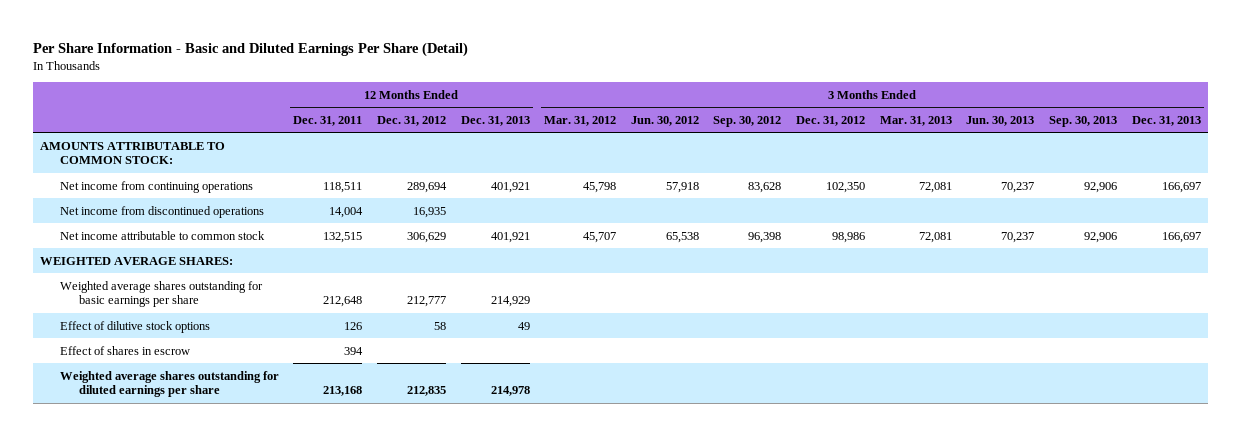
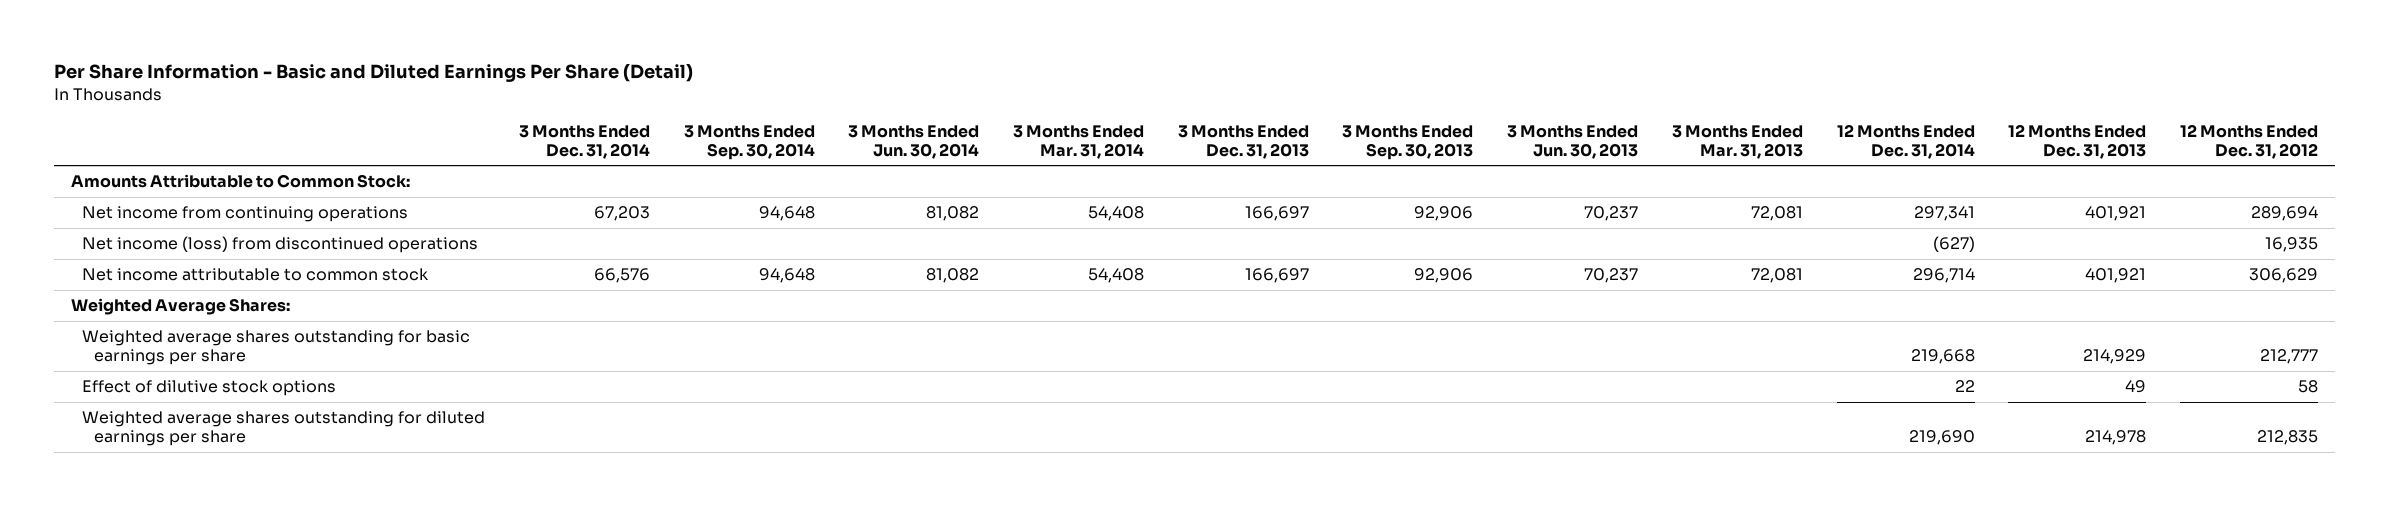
- | 12 Months Ended Dec. 31, 2011 | 12 Months Ended Dec. 31, 2012 | 12 Months Ended Dec. 31, 2013 | 3 Months Ended Mar. 31, 2012 | 3 Months Ended Jun. 30, 2012 | 3 Months Ended Sep. 30, 2012 | 3 Months Ended Dec. 31, 2012 | 3 Months Ended Mar. 31, 2013 | 3 Months Ended Jun. 30, 2013 | 3 Months Ended Sep. 30, 2013 | 3 Months Ended Dec. 31, 2013
+ | 3 Months Ended Dec. 31, 2014 | 3 Months Ended Sep. 30, 2014 | 3 Months Ended Jun. 30, 2014 | 3 Months Ended Mar. 31, 2014 | 3 Months Ended Dec. 31, 2013 | 3 Months Ended Sep. 30, 2013 | 3 Months Ended Jun. 30, 2013 | 3 Months Ended Mar. 31, 2013 | 12 Months Ended Dec. 31, 2014 | 12 Months Ended Dec. 31, 2013 | 12 Months Ended Dec. 31, 2012
- AMOUNTS ATTRIBUTABLE TO COMMON STOCK:
+ Amounts Attributable to Common Stock:
- Net income from discontinued operations | 14,004 | 16,935 | | | | | | | | |
+ Net income (loss) from discontinued operations | | | | | | | | | (627) | | 16,935
- WEIGHTED AVERAGE SHARES:
+ Weighted Average Shares:
- Effect of shares in escrow | 394 | | | | | | | | | |

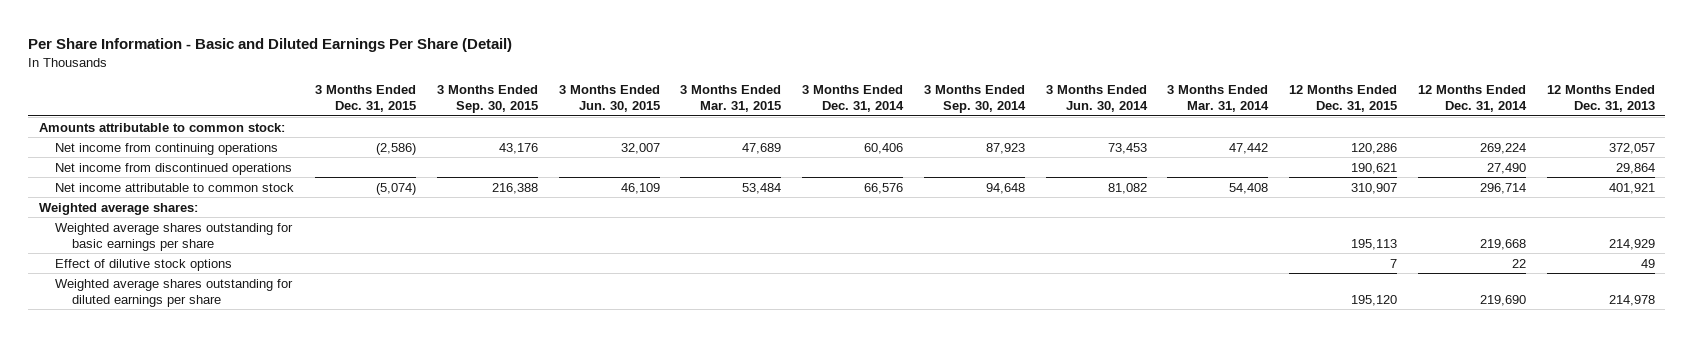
- | 3 Months Ended Dec. 31, 2014 | 3 Months Ended Sep. 30, 2014 | 3 Months Ended Jun. 30, 2014 | 3 Months Ended Mar. 31, 2014 | 3 Months Ended Dec. 31, 2013 | 3 Months Ended Sep. 30, 2013 | 3 Months Ended Jun. 30, 2013 | 3 Months Ended Mar. 31, 2013 | 12 Months Ended Dec. 31, 2014 | 12 Months Ended Dec. 31, 2013 | 12 Months Ended Dec. 31, 2012
+ | 3 Months Ended Dec. 31, 2015 | 3 Months Ended Sep. 30, 2015 | 3 Months Ended Jun. 30, 2015 | 3 Months Ended Mar. 31, 2015 | 3 Months Ended Dec. 31, 2014 | 3 Months Ended Sep. 30, 2014 | 3 Months Ended Jun. 30, 2014 | 3 Months Ended Mar. 31, 2014 | 12 Months Ended Dec. 31, 2015 | 12 Months Ended Dec. 31, 2014 | 12 Months Ended Dec. 31, 2013
- Amounts Attributable to Common Stock:
- Net income from continuing operations | 67,203 | 94,648 | 81,082 | 54,408 | 166,697 | 92,906 | 70,237 | 72,081 | 297,341 | 401,921 | 289,694
- Net income (loss) from discontinued operations | | | | | | | | | (627) | | 16,935
+ Amounts attributable to common stock:
+ Net income from continuing operations | (2,586) | 43,176 | 32,007 | 47,689 | 60,406 | 87,923 | 73,453 | 47,442 | 120,286 | 269,224 | 372,057
+ Net income from discontinued operations | | | | | | | | | 190,621 | 27,490 | 29,864
- Weighted Average Shares:
+ Weighted average shares:

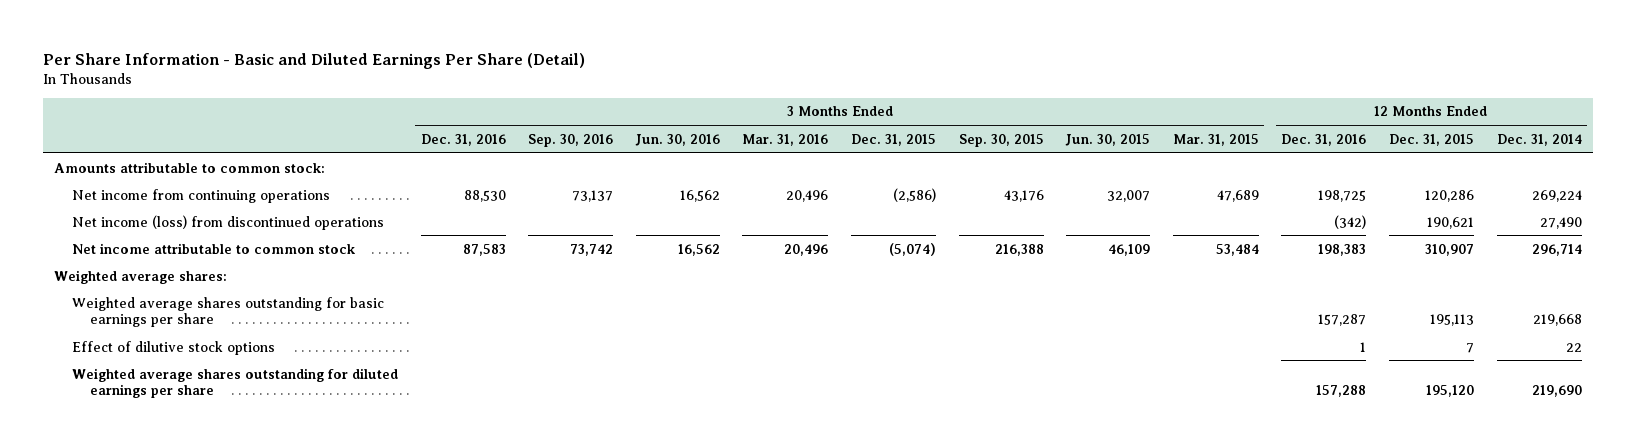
- | 3 Months Ended Dec. 31, 2015 | 3 Months Ended Sep. 30, 2015 | 3 Months Ended Jun. 30, 2015 | 3 Months Ended Mar. 31, 2015 | 3 Months Ended Dec. 31, 2014 | 3 Months Ended Sep. 30, 2014 | 3 Months Ended Jun. 30, 2014 | 3 Months Ended Mar. 31, 2014 | 12 Months Ended Dec. 31, 2015 | 12 Months Ended Dec. 31, 2014 | 12 Months Ended Dec. 31, 2013
+ | 3 Months Ended Dec. 31, 2016 | 3 Months Ended Sep. 30, 2016 | 3 Months Ended Jun. 30, 2016 | 3 Months Ended Mar. 31, 2016 | 3 Months Ended Dec. 31, 2015 | 3 Months Ended Sep. 30, 2015 | 3 Months Ended Jun. 30, 2015 | 3 Months Ended Mar. 31, 2015 | 12 Months Ended Dec. 31, 2016 | 12 Months Ended Dec. 31, 2015 | 12 Months Ended Dec. 31, 2014
- Net income from discontinued operations | | | | | | | | | 190,621 | 27,490 | 29,864
+ Net income (loss) from discontinued operations | | | | | | | | | (342) | 190,621 | 27,490

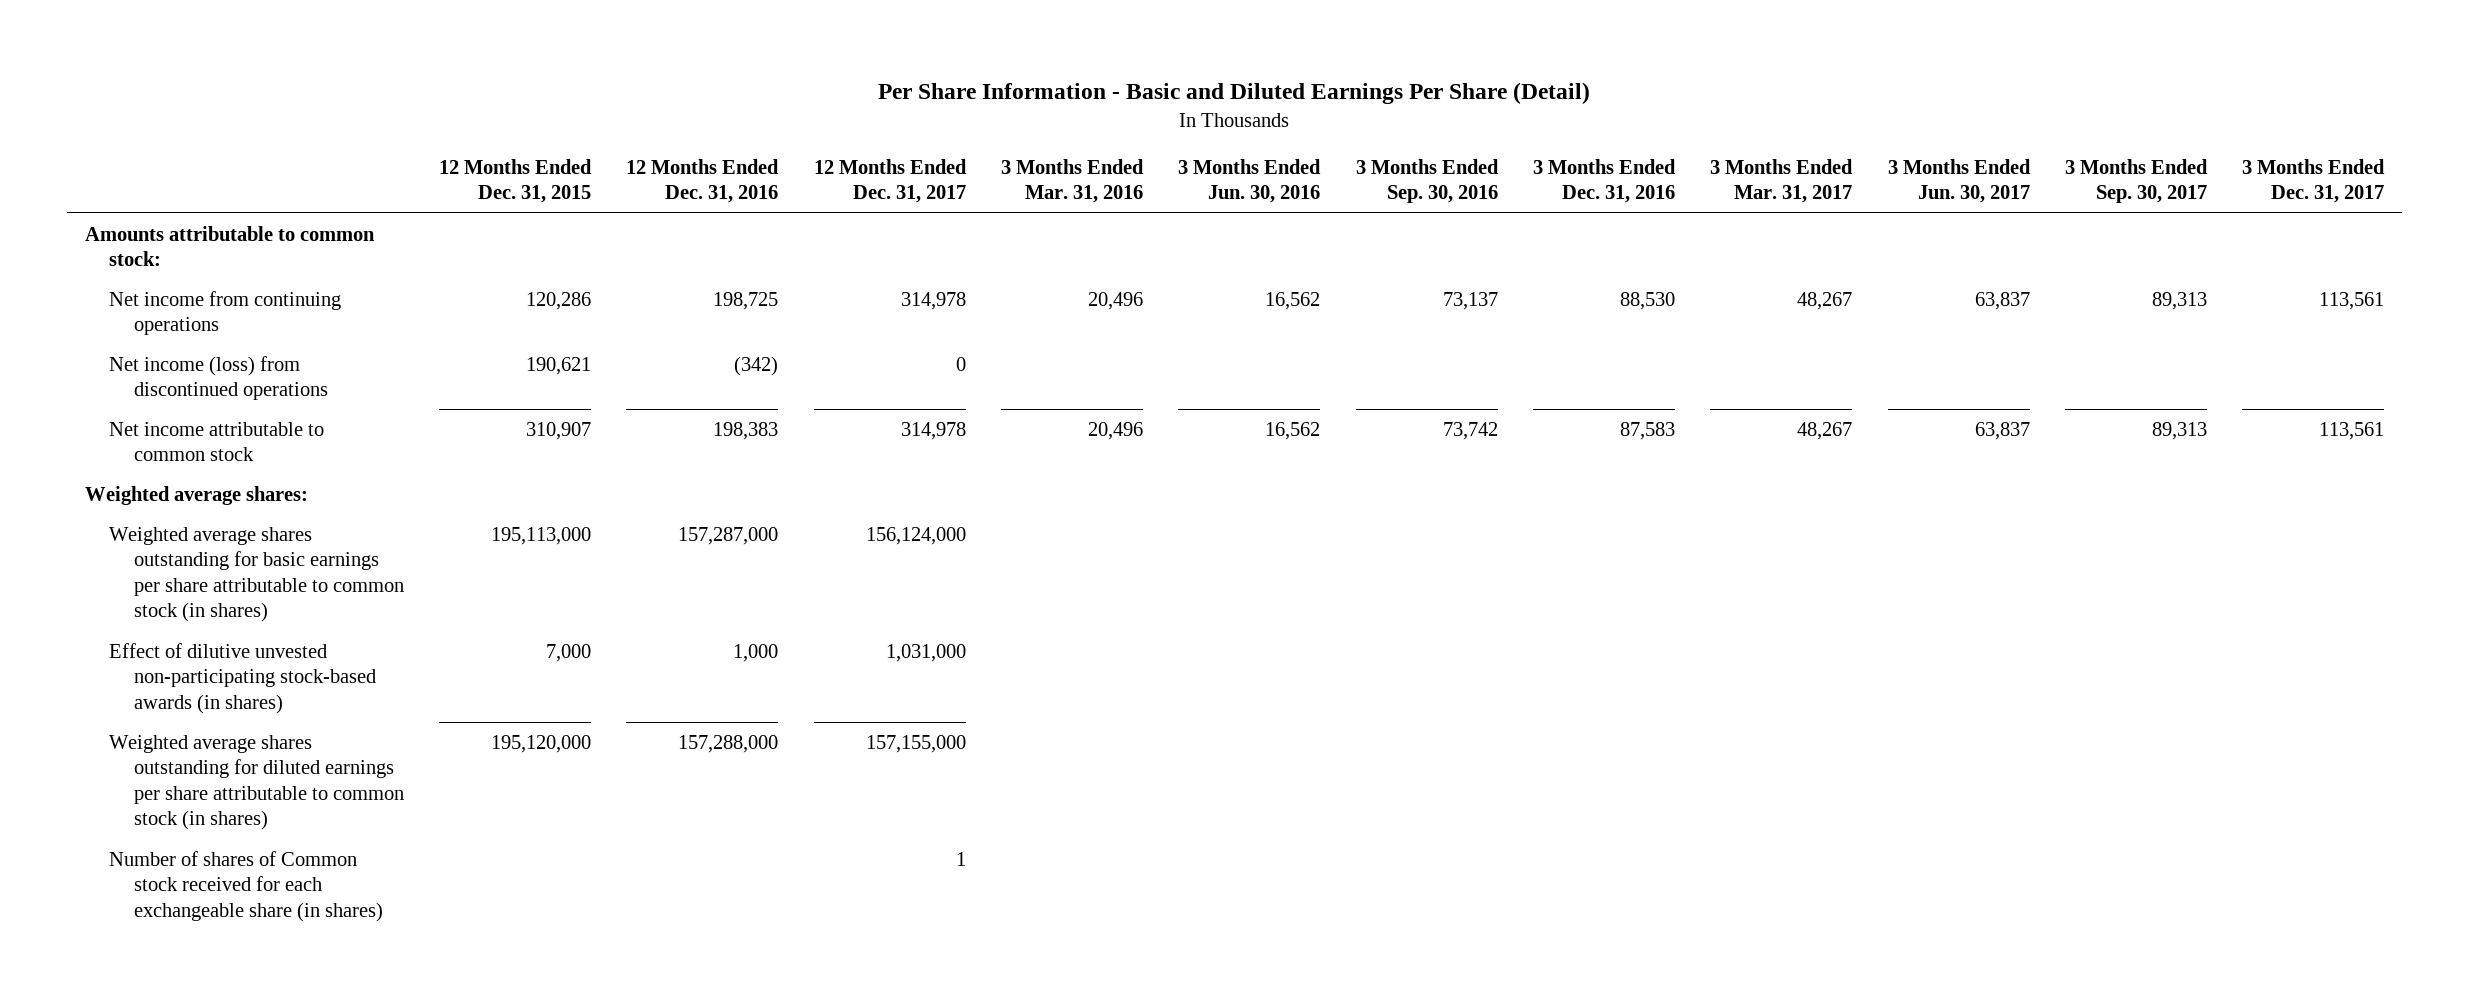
- | 3 Months Ended Dec. 31, 2016 | 3 Months Ended Sep. 30, 2016 | 3 Months Ended Jun. 30, 2016 | 3 Months Ended Mar. 31, 2016 | 3 Months Ended Dec. 31, 2015 | 3 Months Ended Sep. 30, 2015 | 3 Months Ended Jun. 30, 2015 | 3 Months Ended Mar. 31, 2015 | 12 Months Ended Dec. 31, 2016 | 12 Months Ended Dec. 31, 2015 | 12 Months Ended Dec. 31, 2014
+ | 12 Months Ended Dec. 31, 2015 | 12 Months Ended Dec. 31, 2016 | 12 Months Ended Dec. 31, 2017 | 3 Months Ended Mar. 31, 2016 | 3 Months Ended Jun. 30, 2016 | 3 Months Ended Sep. 30, 2016 | 3 Months Ended Dec. 31, 2016 | 3 Months Ended Mar. 31, 2017 | 3 Months Ended Jun. 30, 2017 | 3 Months Ended Sep. 30, 2017 | 3 Months Ended Dec. 31, 2017
- Weighted average shares outstanding for basic earnings per share | | | | | | | | | 157,287 | 195,113 | 219,668
- Effect of dilutive stock options | | | | | | | | | 1 | 7 | 22
- Weighted average shares outstanding for diluted earnings per share | | | | | | | | | 157,288 | 195,120 | 219,690
+ Weighted average shares outstanding for basic earnings per share attributable to common stock (in shares) | 195,113,000 | 157,287,000 | 156,124,000 | | | | | | | |
+ Effect of dilutive unvested non-participating stock-based awards (in shares) | 7,000 | 1,000 | 1,031,000 | | | | | | | |
+ Weighted average shares outstanding for diluted earnings per share attributable to common stock (in shares) | 195,120,000 | 157,288,000 | 157,155,000 | | | | | | | |
+ Number of shares of Common stock received for each exchangeable share (in shares) | | | 1 | | | | | | | |

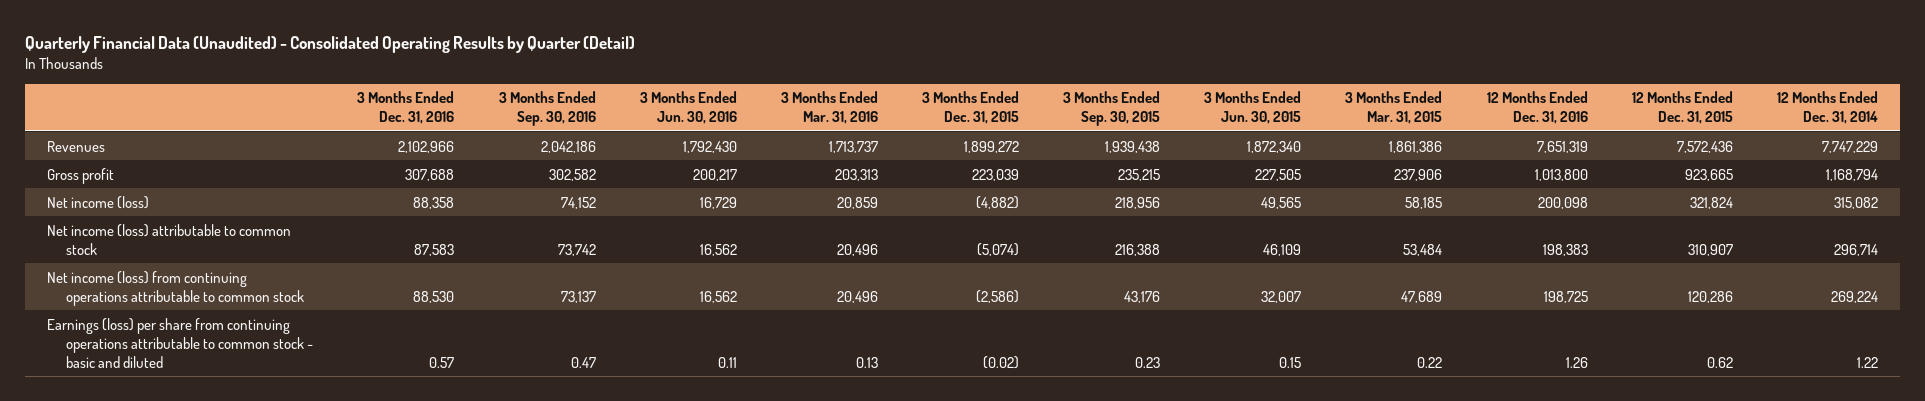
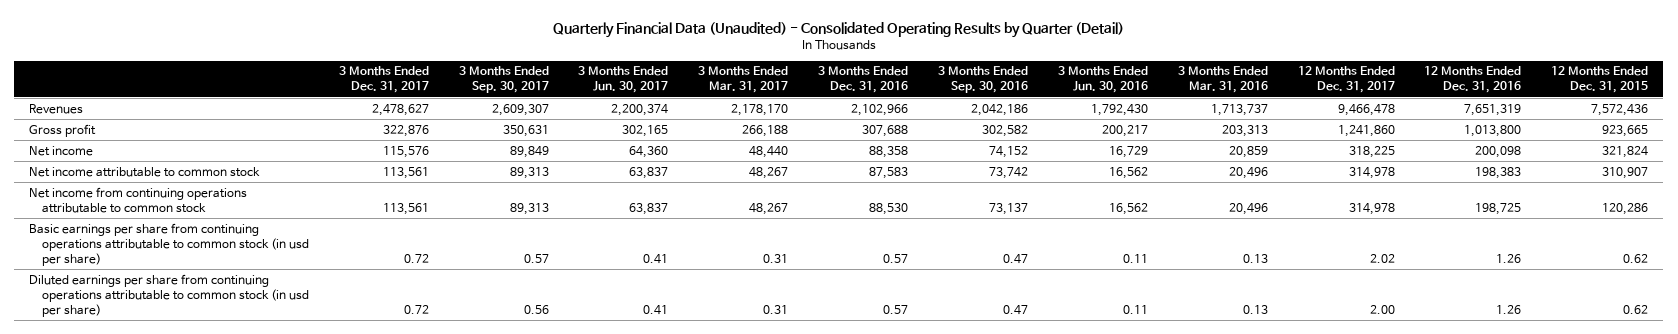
- | 3 Months Ended Dec. 31, 2016 | 3 Months Ended Sep. 30, 2016 | 3 Months Ended Jun. 30, 2016 | 3 Months Ended Mar. 31, 2016 | 3 Months Ended Dec. 31, 2015 | 3 Months Ended Sep. 30, 2015 | 3 Months Ended Jun. 30, 2015 | 3 Months Ended Mar. 31, 2015 | 12 Months Ended Dec. 31, 2016 | 12 Months Ended Dec. 31, 2015 | 12 Months Ended Dec. 31, 2014
+ | 3 Months Ended Dec. 31, 2017 | 3 Months Ended Sep. 30, 2017 | 3 Months Ended Jun. 30, 2017 | 3 Months Ended Mar. 31, 2017 | 3 Months Ended Dec. 31, 2016 | 3 Months Ended Sep. 30, 2016 | 3 Months Ended Jun. 30, 2016 | 3 Months Ended Mar. 31, 2016 | 12 Months Ended Dec. 31, 2017 | 12 Months Ended Dec. 31, 2016 | 12 Months Ended Dec. 31, 2015
- Net income (loss) | 88,358 | 74,152 | 16,729 | 20,859 | (4,882) | 218,956 | 49,565 | 58,185 | 200,098 | 321,824 | 315,082
- Net income (loss) attributable to common stock | 87,583 | 73,742 | 16,562 | 20,496 | (5,074) | 216,388 | 46,109 | 53,484 | 198,383 | 310,907 | 296,714
- Net income (loss) from continuing operations attributable to common stock | 88,530 | 73,137 | 16,562 | 20,496 | (2,586) | 43,176 | 32,007 | 47,689 | 198,725 | 120,286 | 269,224
- Earnings (loss) per share from continuing operations attributable to common stock - basic and diluted | 0.57 | 0.47 | 0.11 | 0.13 | (0.02) | 0.23 | 0.15 | 0.22 | 1.26 | 0.62 | 1.22
+ Net income | 115,576 | 89,849 | 64,360 | 48,440 | 88,358 | 74,152 | 16,729 | 20,859 | 318,225 | 200,098 | 321,824
+ Net income attributable to common stock | 113,561 | 89,313 | 63,837 | 48,267 | 87,583 | 73,742 | 16,562 | 20,496 | 314,978 | 198,383 | 310,907
+ Net income from continuing operations attributable to common stock | 113,561 | 89,313 | 63,837 | 48,267 | 88,530 | 73,137 | 16,562 | 20,496 | 314,978 | 198,725 | 120,286
+ Basic earnings per share from continuing operations attributable to common stock (in usd per share) | 0.72 | 0.57 | 0.41 | 0.31 | 0.57 | 0.47 | 0.11 | 0.13 | 2.02 | 1.26 | 0.62
+ Diluted earnings per share from continuing operations attributable to common stock (in usd per share) | 0.72 | 0.56 | 0.41 | 0.31 | 0.57 | 0.47 | 0.11 | 0.13 | 2.00 | 1.26 | 0.62

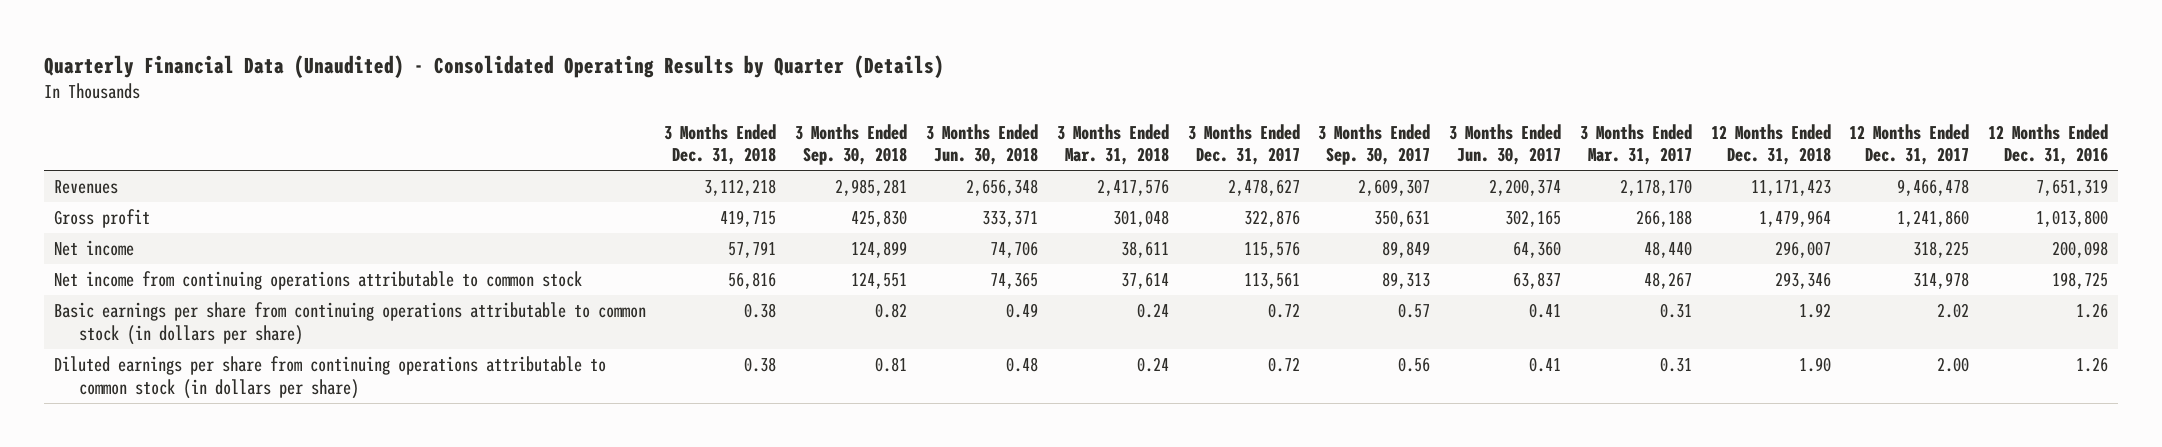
- Quarterly Financial Data (Unaudited) - Consolidated Operating Results by Quarter (Detail)
+ Quarterly Financial Data (Unaudited) - Consolidated Operating Results by Quarter (Details)
- | 3 Months Ended Dec. 31, 2017 | 3 Months Ended Sep. 30, 2017 | 3 Months Ended Jun. 30, 2017 | 3 Months Ended Mar. 31, 2017 | 3 Months Ended Dec. 31, 2016 | 3 Months Ended Sep. 30, 2016 | 3 Months Ended Jun. 30, 2016 | 3 Months Ended Mar. 31, 2016 | 12 Months Ended Dec. 31, 2017 | 12 Months Ended Dec. 31, 2016 | 12 Months Ended Dec. 31, 2015
+ | 3 Months Ended Dec. 31, 2018 | 3 Months Ended Sep. 30, 2018 | 3 Months Ended Jun. 30, 2018 | 3 Months Ended Mar. 31, 2018 | 3 Months Ended Dec. 31, 2017 | 3 Months Ended Sep. 30, 2017 | 3 Months Ended Jun. 30, 2017 | 3 Months Ended Mar. 31, 2017 | 12 Months Ended Dec. 31, 2018 | 12 Months Ended Dec. 31, 2017 | 12 Months Ended Dec. 31, 2016
- Net income attributable to common stock | 113,561 | 89,313 | 63,837 | 48,267 | 87,583 | 73,742 | 16,562 | 20,496 | 314,978 | 198,383 | 310,907
- Basic earnings per share from continuing operations attributable to common stock (in usd per share) | 0.72 | 0.57 | 0.41 | 0.31 | 0.57 | 0.47 | 0.11 | 0.13 | 2.02 | 1.26 | 0.62
- Diluted earnings per share from continuing operations attributable to common stock (in usd per share) | 0.72 | 0.56 | 0.41 | 0.31 | 0.57 | 0.47 | 0.11 | 0.13 | 2.00 | 1.26 | 0.62
+ Basic earnings per share from continuing operations attributable to common stock (in dollars per share) | 0.38 | 0.82 | 0.49 | 0.24 | 0.72 | 0.57 | 0.41 | 0.31 | 1.92 | 2.02 | 1.26
+ Diluted earnings per share from continuing operations attributable to common stock (in dollars per share) | 0.38 | 0.81 | 0.48 | 0.24 | 0.72 | 0.56 | 0.41 | 0.31 | 1.90 | 2.00 | 1.26

